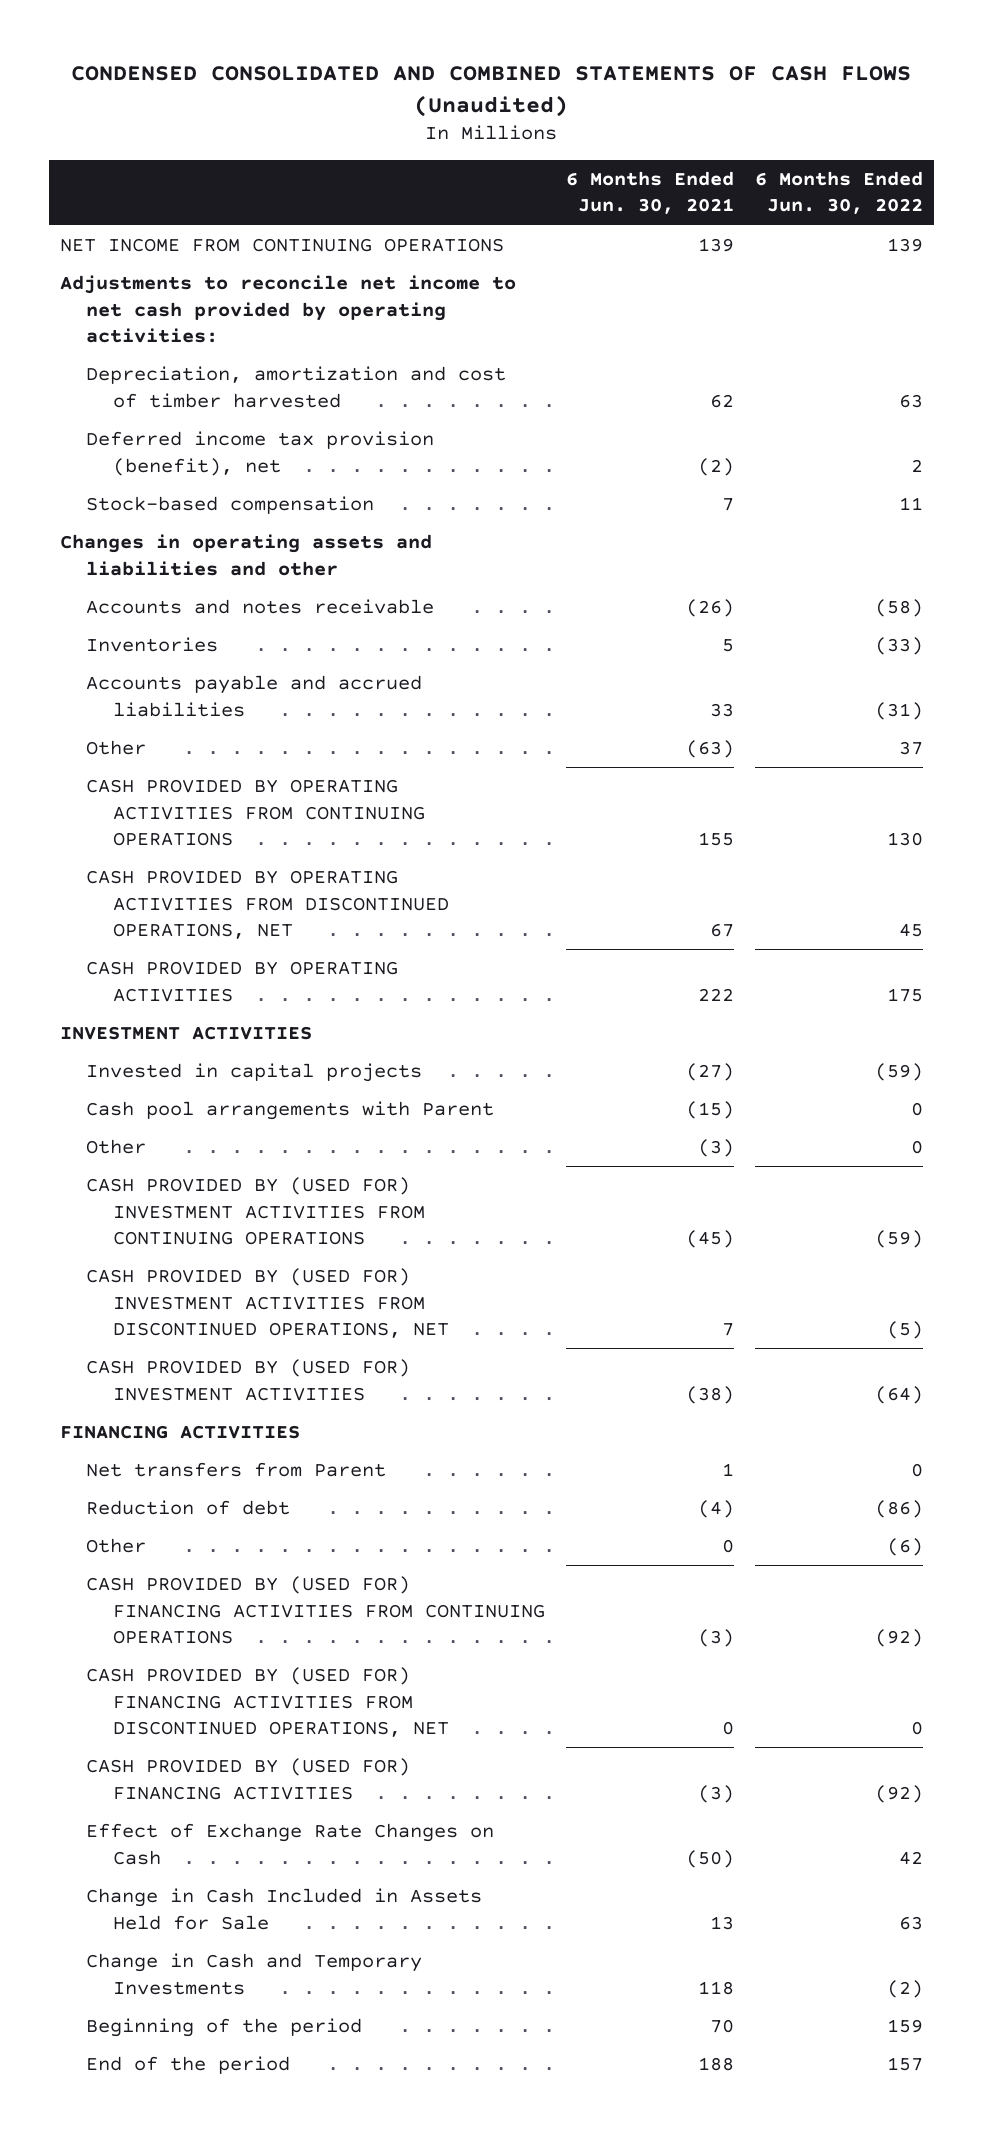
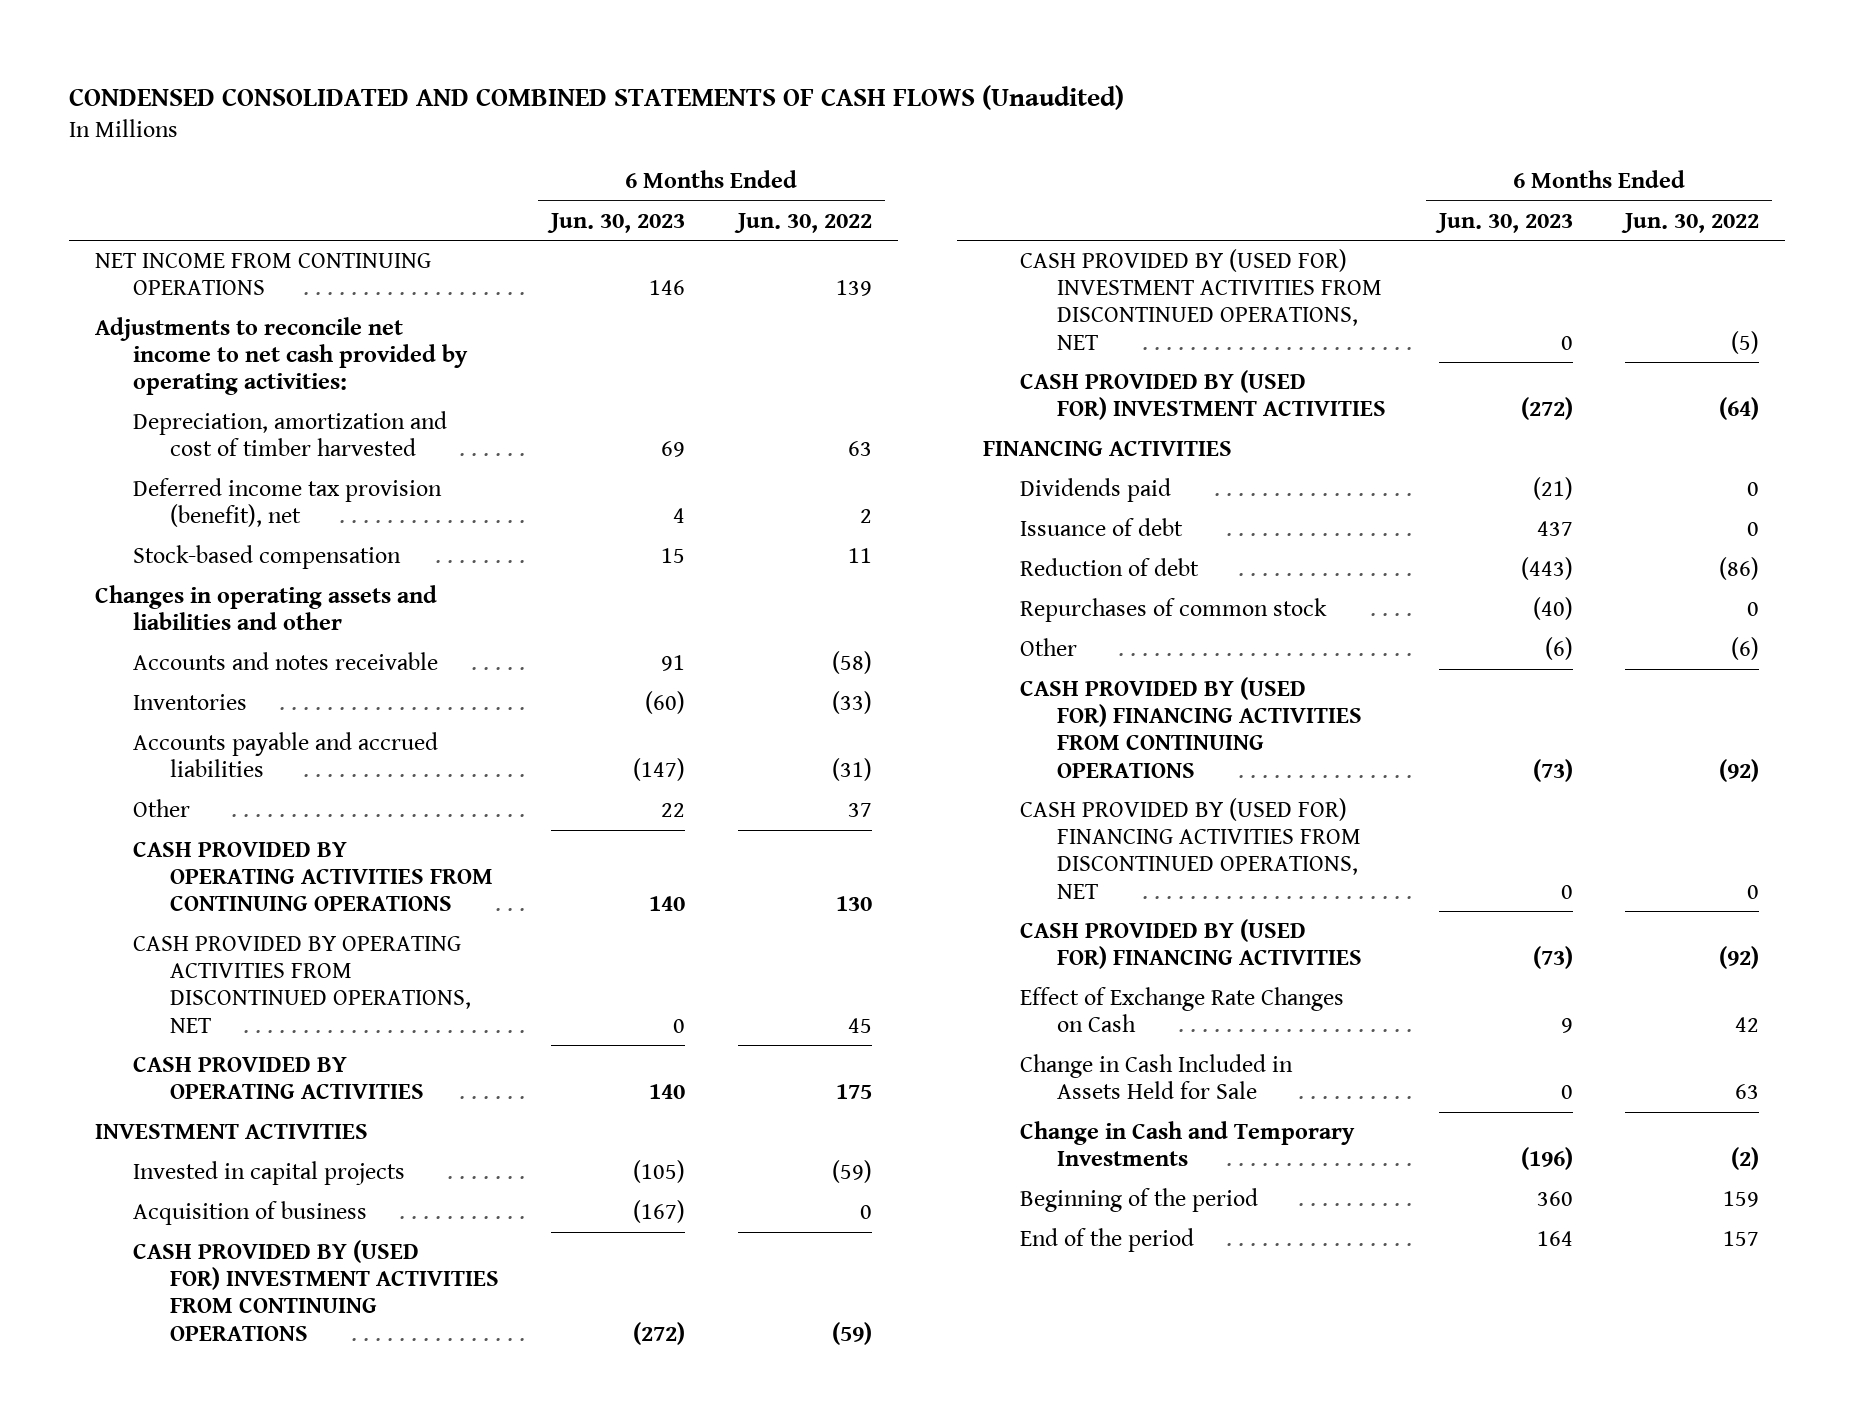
- | 6 Months Ended Jun. 30, 2021 | 6 Months Ended Jun. 30, 2022
+ | 6 Months Ended Jun. 30, 2023 | 6 Months Ended Jun. 30, 2022
- Cash pool arrangements with Parent | (15) | 0
- Other | (3) | 0
+ Acquisition of business | (167) | 0
- Net transfers from Parent | 1 | 0
+ Dividends paid | (21) | 0
+ Issuance of debt | 437 | 0
+ Repurchases of common stock | (40) | 0

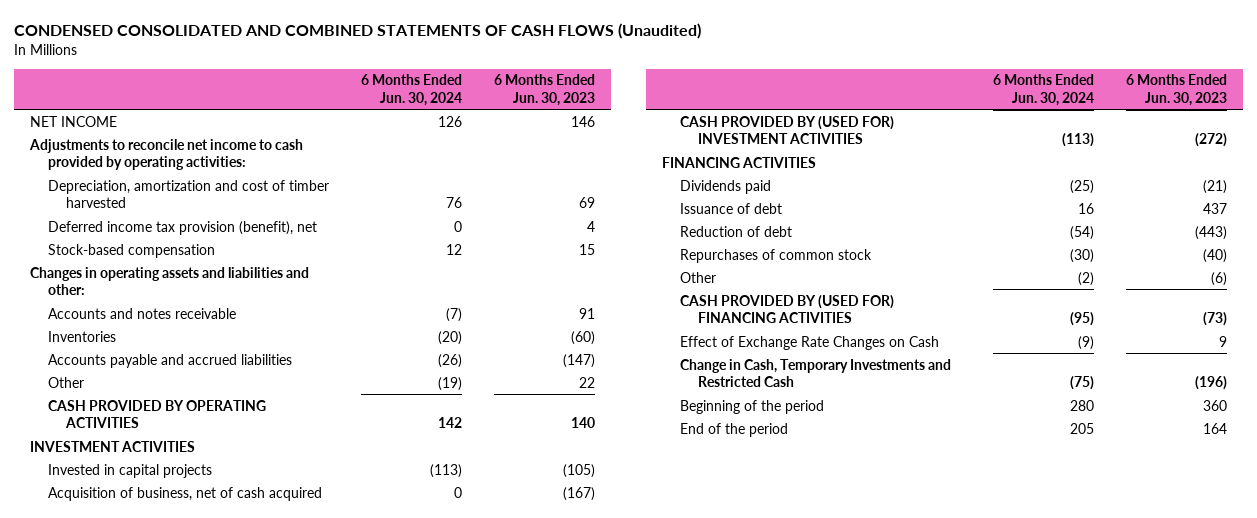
- | 6 Months Ended Jun. 30, 2023 | 6 Months Ended Jun. 30, 2022
+ | 6 Months Ended Jun. 30, 2024 | 6 Months Ended Jun. 30, 2023
- NET INCOME FROM CONTINUING OPERATIONS | 146 | 139
- Adjustments to reconcile net income to net cash provided by operating activities:
+ NET INCOME | 126 | 146
+ Adjustments to reconcile net income to cash provided by operating activities:
- Changes in operating assets and liabilities and other
+ Changes in operating assets and liabilities and other:
- CASH PROVIDED BY OPERATING ACTIVITIES FROM CONTINUING OPERATIONS | 140 | 130
- CASH PROVIDED BY OPERATING ACTIVITIES FROM DISCONTINUED OPERATIONS, NET | 0 | 45
- Acquisition of business | (167) | 0
- CASH PROVIDED BY (USED FOR) INVESTMENT ACTIVITIES FROM CONTINUING OPERATIONS | (272) | (59)
- CASH PROVIDED BY (USED FOR) INVESTMENT ACTIVITIES FROM DISCONTINUED OPERATIONS, NET | 0 | (5)
+ Acquisition of business, net of cash acquired | 0 | (167)
- CASH PROVIDED BY (USED FOR) FINANCING ACTIVITIES FROM CONTINUING OPERATIONS | (73) | (92)
- CASH PROVIDED BY (USED FOR) FINANCING ACTIVITIES FROM DISCONTINUED OPERATIONS, NET | 0 | 0
- Change in Cash Included in Assets Held for Sale | 0 | 63
- Change in Cash and Temporary Investments | (196) | (2)
+ Change in Cash, Temporary Investments and Restricted Cash | (75) | (196)

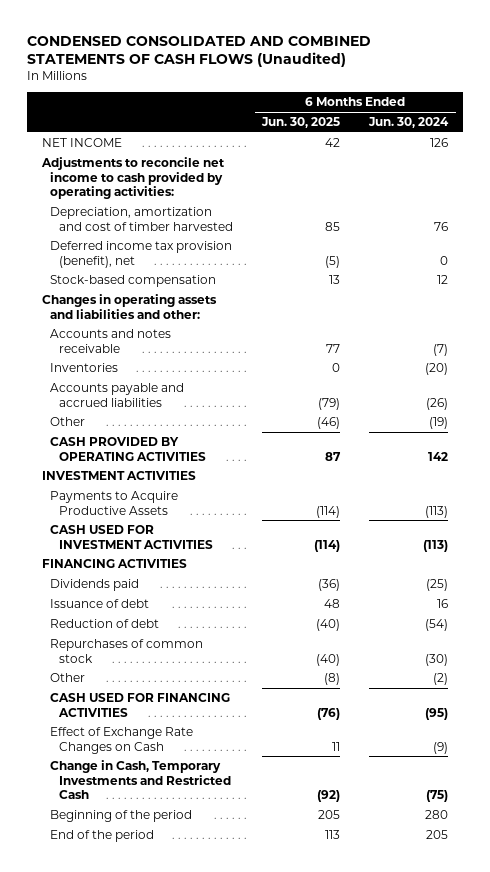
- | 6 Months Ended Jun. 30, 2024 | 6 Months Ended Jun. 30, 2023
+ | 6 Months Ended Jun. 30, 2025 | 6 Months Ended Jun. 30, 2024
- Invested in capital projects | (113) | (105)
- Acquisition of business, net of cash acquired | 0 | (167)
- CASH PROVIDED BY (USED FOR) INVESTMENT ACTIVITIES | (113) | (272)
+ Payments to Acquire Productive Assets | (114) | (113)
+ CASH USED FOR INVESTMENT ACTIVITIES | (114) | (113)
- CASH PROVIDED BY (USED FOR) FINANCING ACTIVITIES | (95) | (73)
+ CASH USED FOR FINANCING ACTIVITIES | (76) | (95)

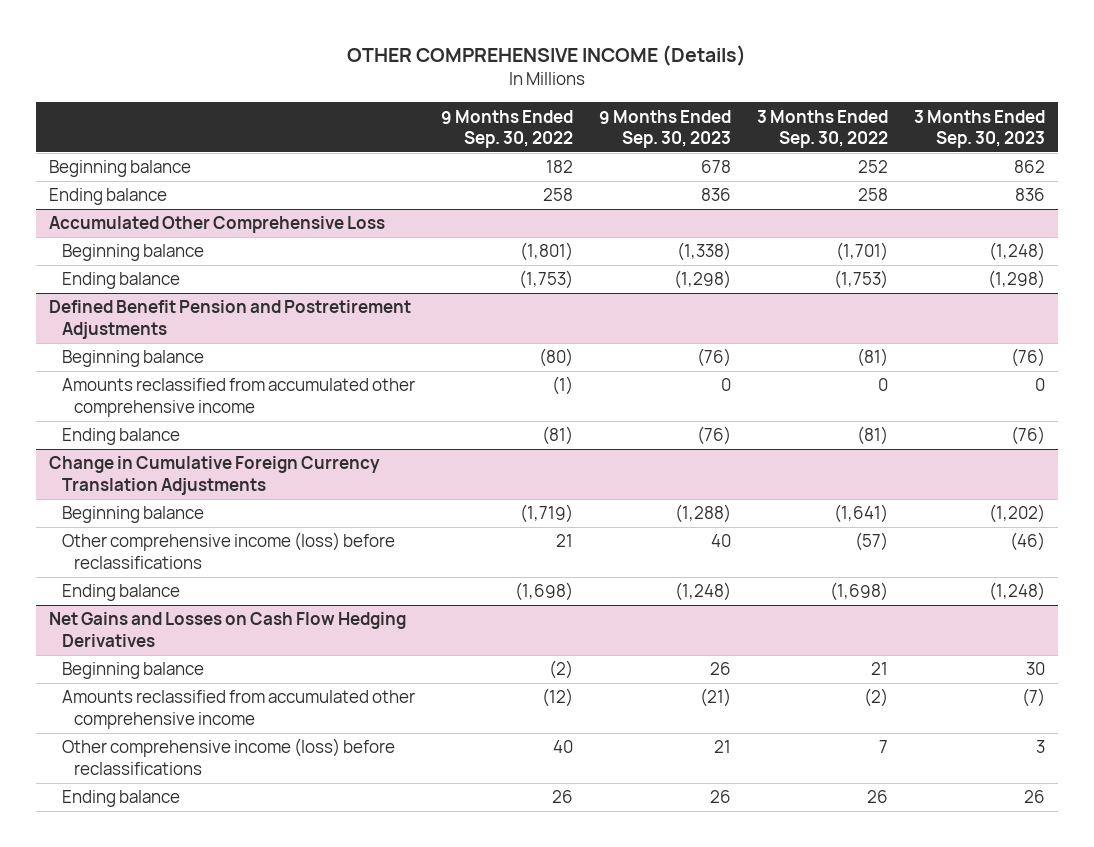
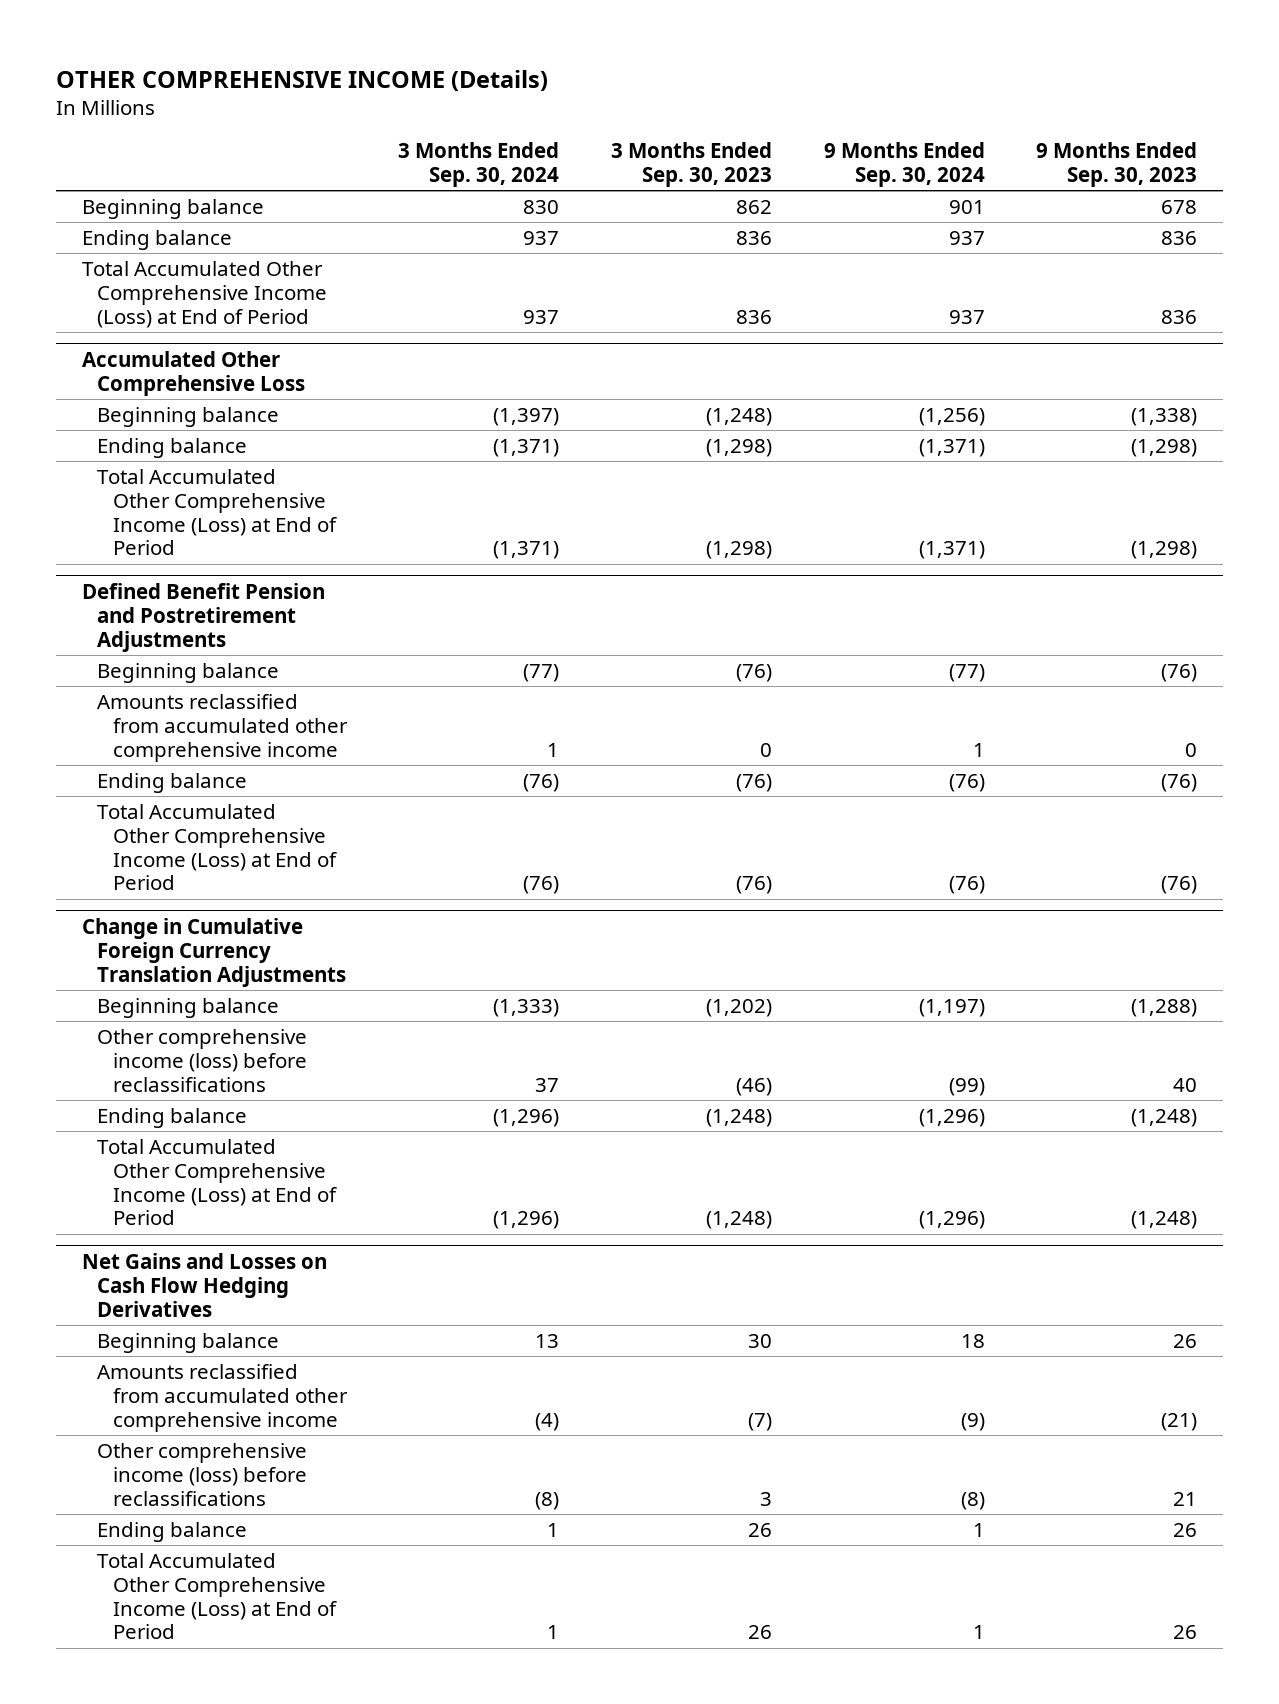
- | 9 Months Ended Sep. 30, 2022 | 9 Months Ended Sep. 30, 2023 | 3 Months Ended Sep. 30, 2022 | 3 Months Ended Sep. 30, 2023
+ | 3 Months Ended Sep. 30, 2024 | 3 Months Ended Sep. 30, 2023 | 9 Months Ended Sep. 30, 2024 | 9 Months Ended Sep. 30, 2023
+ Total Accumulated Other Comprehensive Income (Loss) at End of Period | 937 | 836 | 937 | 836
@ Accumulated Other Comprehensive Loss
+ Total Accumulated Other Comprehensive Income (Loss) at End of Period | (1,371) | (1,298) | (1,371) | (1,298)
@ Defined Benefit Pension and Postretirement Adjustments
+ Total Accumulated Other Comprehensive Income (Loss) at End of Period | (76) | (76) | (76) | (76)
@ Change in Cumulative Foreign Currency Translation Adjustments
+ Total Accumulated Other Comprehensive Income (Loss) at End of Period | (1,296) | (1,248) | (1,296) | (1,248)
@ Net Gains and Losses on Cash Flow Hedging Derivatives
+ Total Accumulated Other Comprehensive Income (Loss) at End of Period | 1 | 26 | 1 | 26

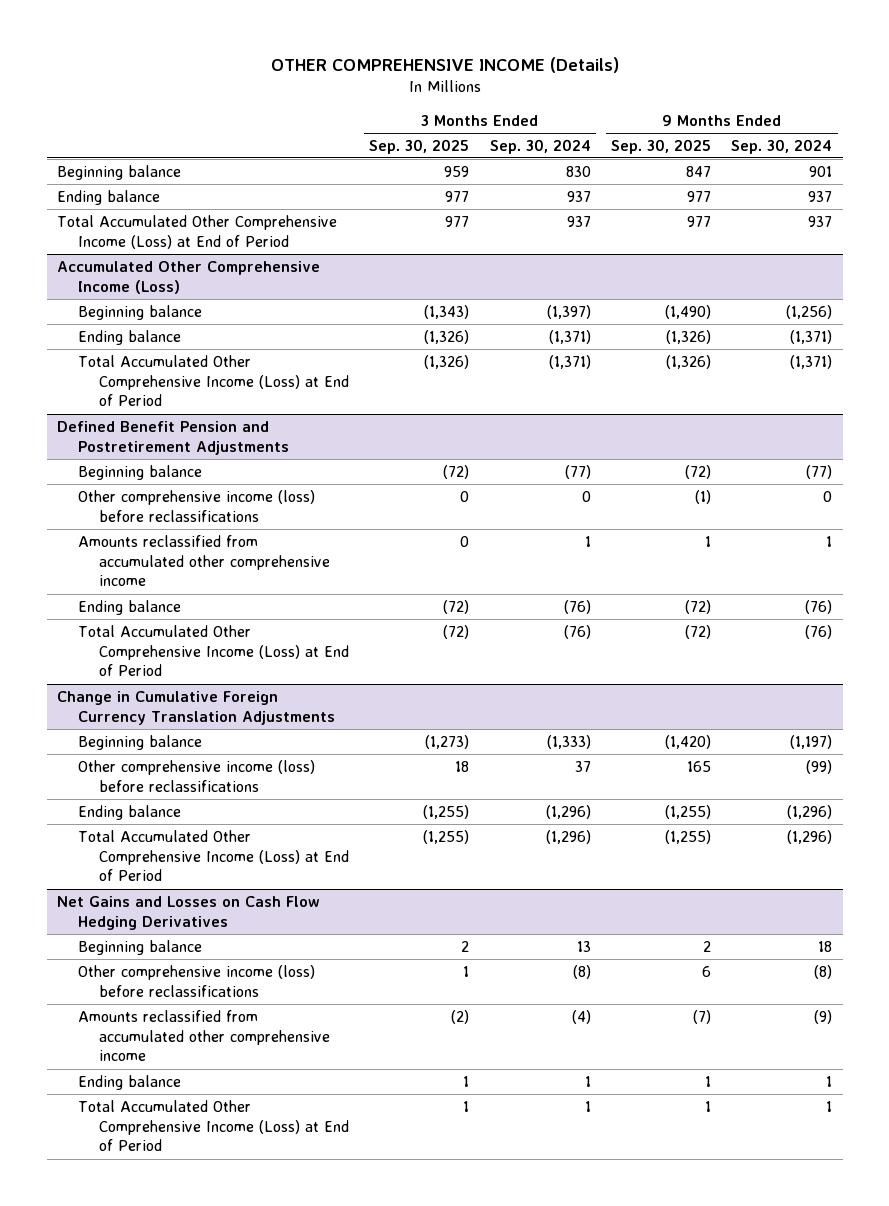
- | 3 Months Ended Sep. 30, 2024 | 3 Months Ended Sep. 30, 2023 | 9 Months Ended Sep. 30, 2024 | 9 Months Ended Sep. 30, 2023
+ | 3 Months Ended Sep. 30, 2025 | 3 Months Ended Sep. 30, 2024 | 9 Months Ended Sep. 30, 2025 | 9 Months Ended Sep. 30, 2024
- Accumulated Other Comprehensive Loss
+ Accumulated Other Comprehensive Income (Loss)
@ Defined Benefit Pension and Postretirement Adjustments
+ Other comprehensive income (loss) before reclassifications | 0 | 0 | (1) | 0
@ Net Gains and Losses on Cash Flow Hedging Derivatives
moved down: Amounts reclassified from accumulated other comprehensive income | (2) | (4) | (7) | (9)

